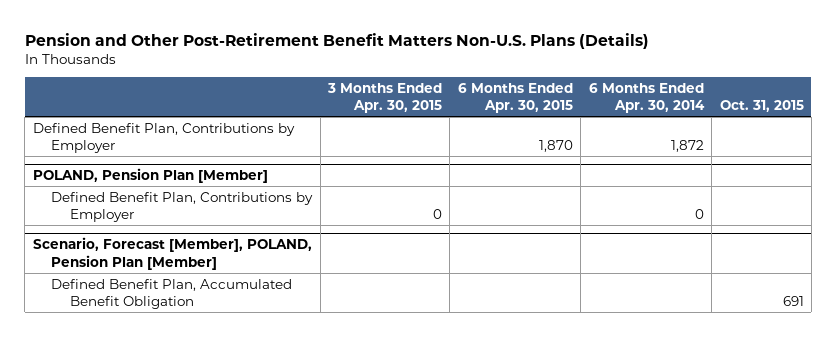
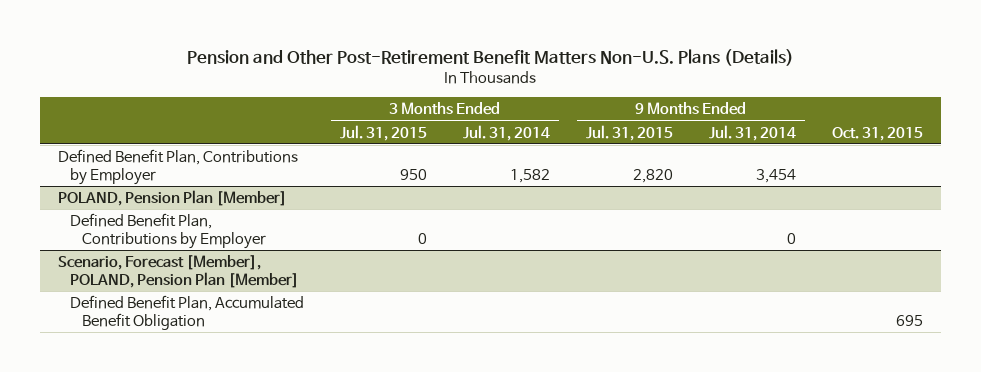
- | 3 Months Ended Apr. 30, 2015 | 6 Months Ended Apr. 30, 2015 | 6 Months Ended Apr. 30, 2014 | Oct. 31, 2015
+ | 3 Months Ended Jul. 31, 2015 | 3 Months Ended Jul. 31, 2014 | 9 Months Ended Jul. 31, 2015 | 9 Months Ended Jul. 31, 2014 | Oct. 31, 2015
@ Scenario, Forecast [Member], POLAND, Pension Plan [Member]
- Defined Benefit Plan, Accumulated Benefit Obligation | | | | 691
+ Defined Benefit Plan, Accumulated Benefit Obligation | | | | | 695

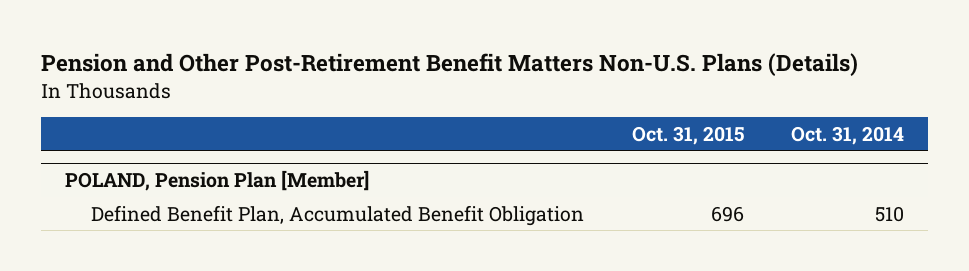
- | 3 Months Ended Jul. 31, 2015 | 3 Months Ended Jul. 31, 2014 | 9 Months Ended Jul. 31, 2015 | 9 Months Ended Jul. 31, 2014 | Oct. 31, 2015
+ | Oct. 31, 2015 | Oct. 31, 2014
- Defined Benefit Plan, Contributions by Employer | 950 | 1,582 | 2,820 | 3,454 |
@ POLAND, Pension Plan [Member]
- Defined Benefit Plan, Contributions by Employer | 0 | | | 0 |
- Scenario, Forecast [Member], POLAND, Pension Plan [Member]
- Defined Benefit Plan, Accumulated Benefit Obligation | | | | | 695
@ POLAND, Pension Plan [Member]
+ Defined Benefit Plan, Accumulated Benefit Obligation | 696 | 510

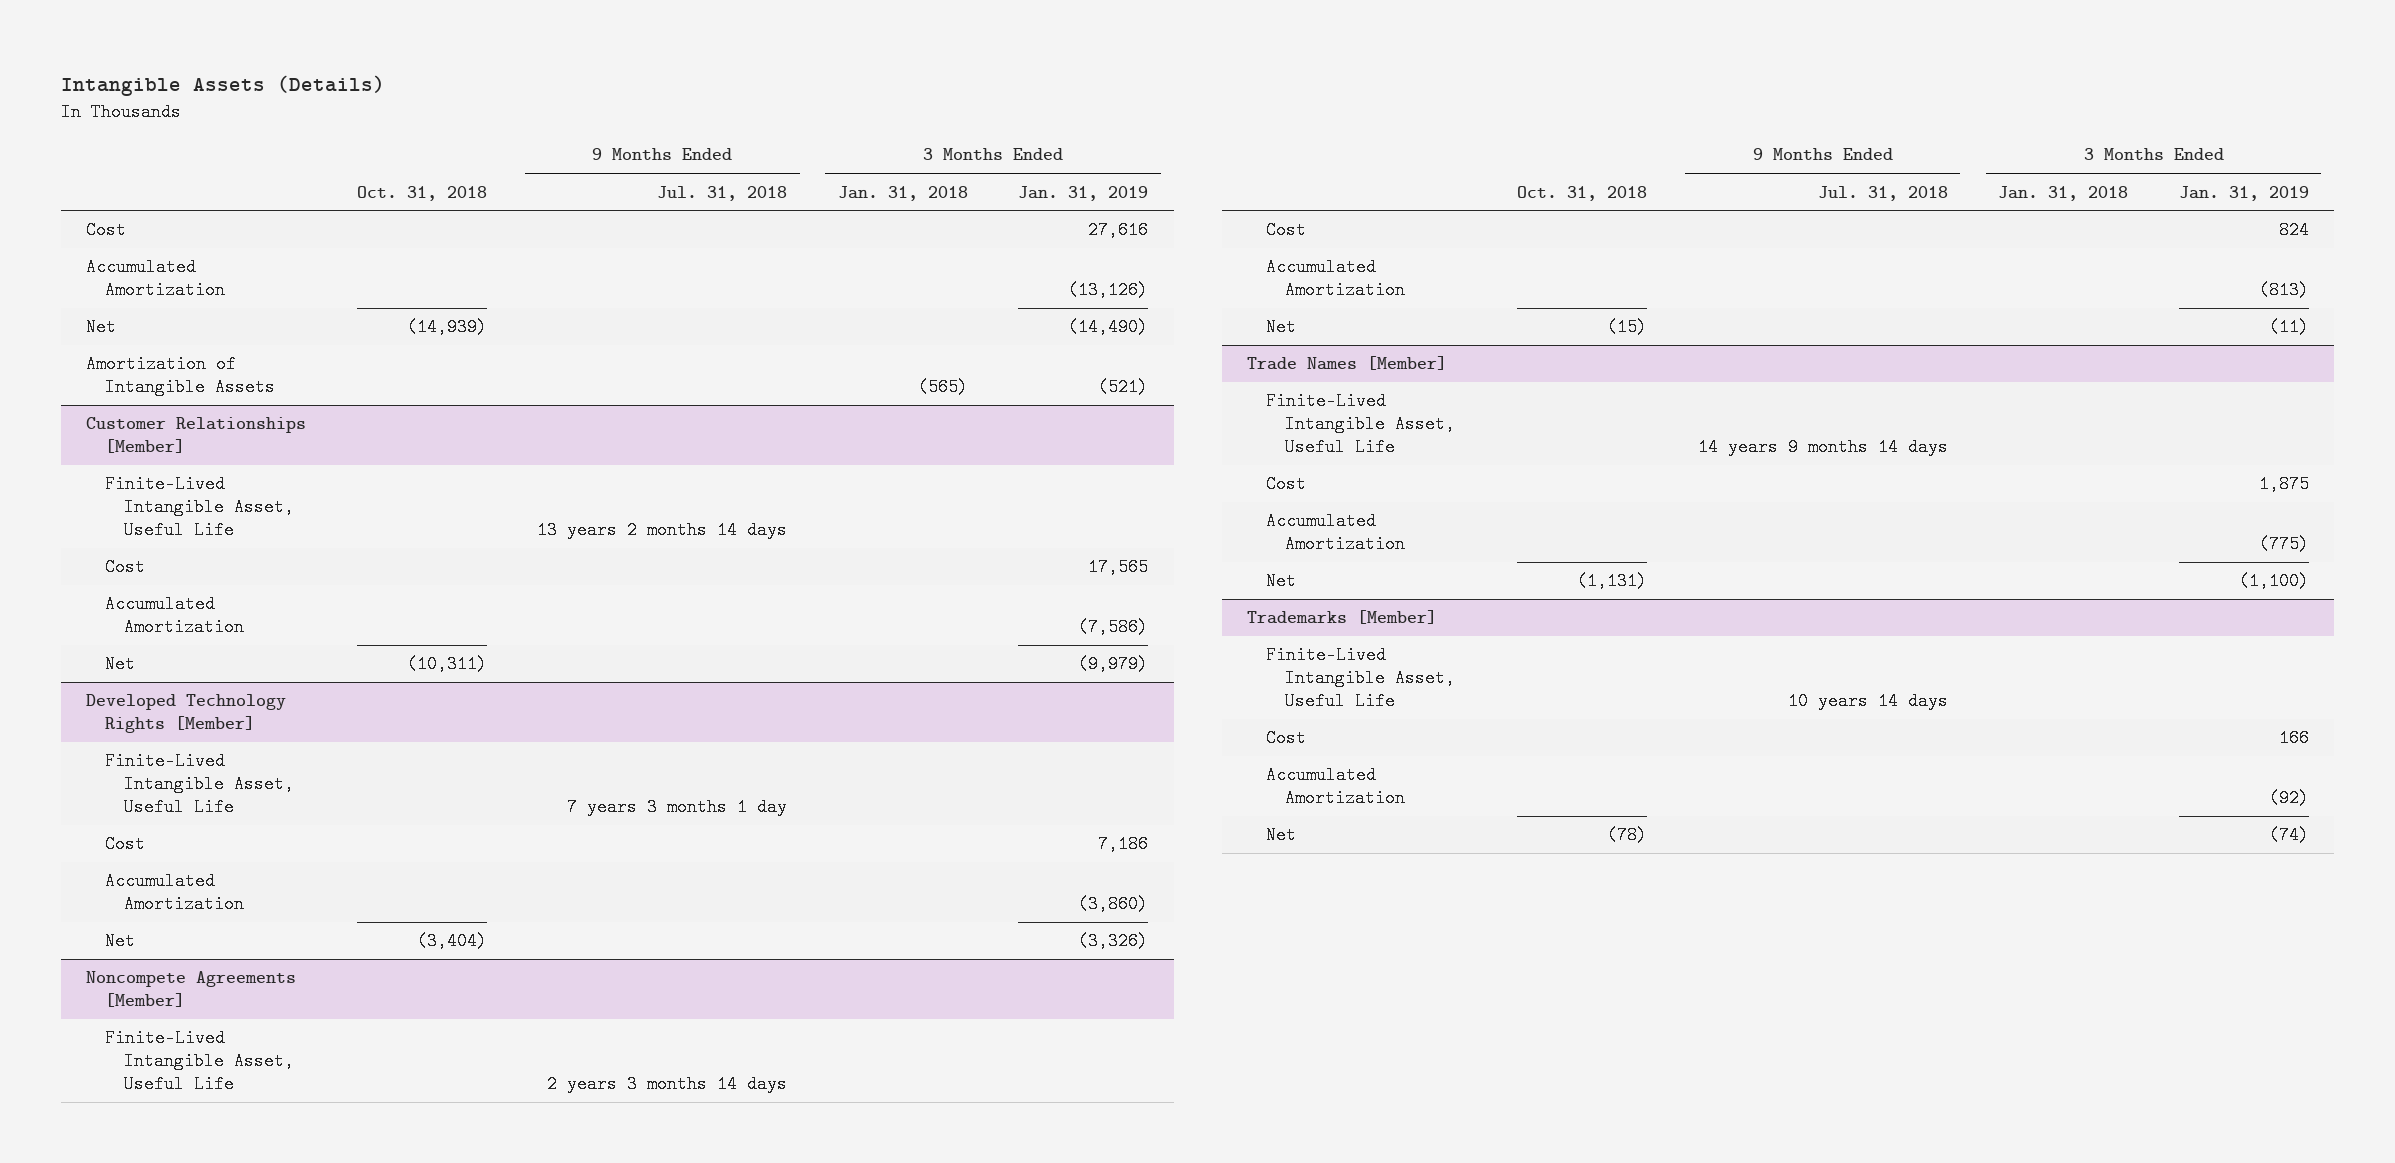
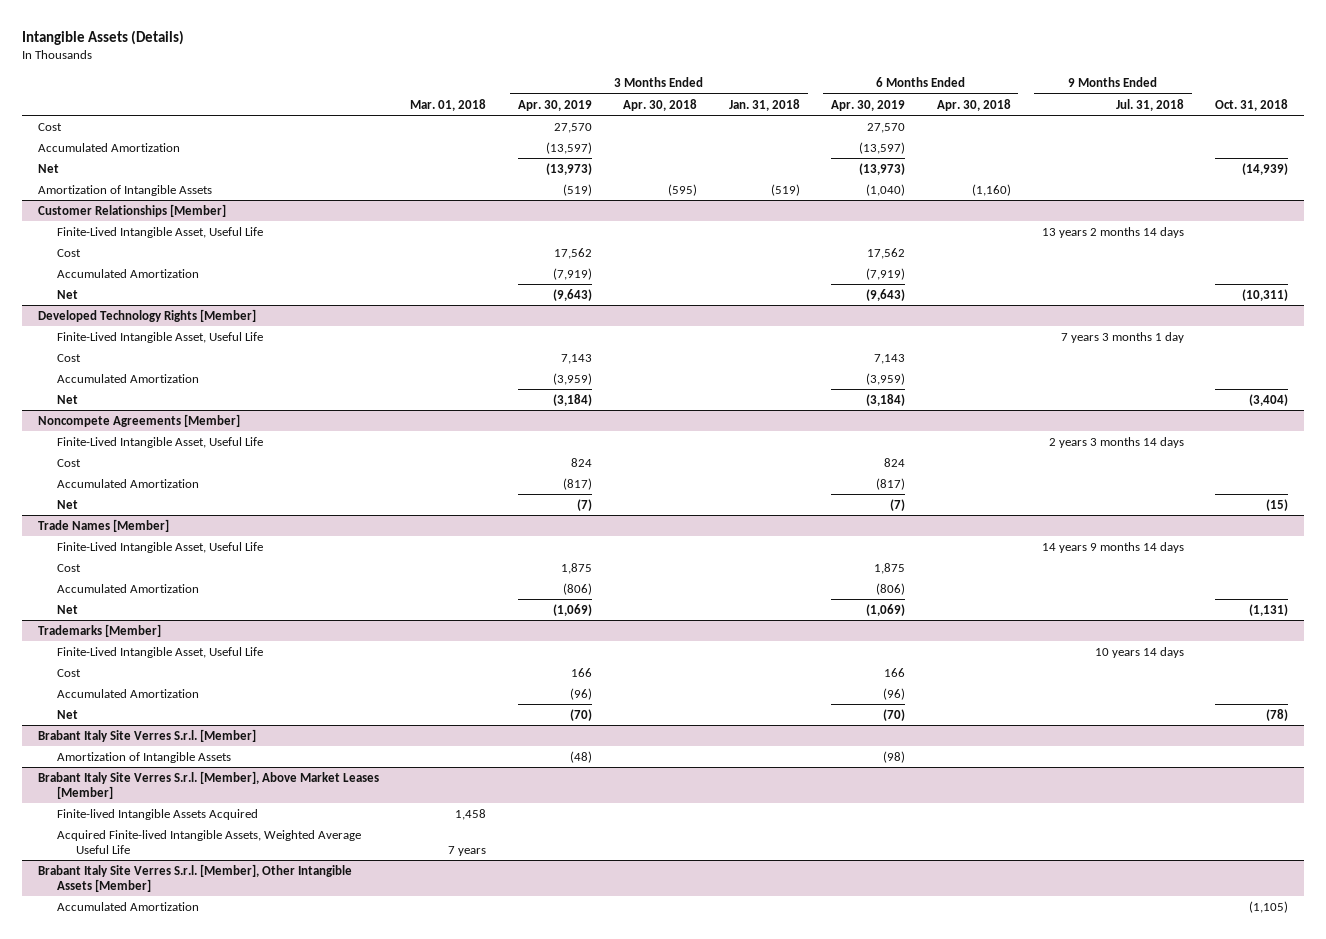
- | Oct. 31, 2018 | 9 Months Ended Jul. 31, 2018 | 3 Months Ended Jan. 31, 2018 | 3 Months Ended Jan. 31, 2019
+ | Mar. 01, 2018 | 3 Months Ended Apr. 30, 2019 | 3 Months Ended Apr. 30, 2018 | 3 Months Ended Jan. 31, 2018 | 6 Months Ended Apr. 30, 2019 | 6 Months Ended Apr. 30, 2018 | 9 Months Ended Jul. 31, 2018 | Oct. 31, 2018
- Amortization of Intangible Assets | | | (565) | (521)
+ Amortization of Intangible Assets | | (519) | (595) | (519) | (1,040) | (1,160) | |
+ Brabant Italy Site Verres S.r.l. [Member]
+ Amortization of Intangible Assets | | (48) | | | (98) | | |
+ Brabant Italy Site Verres S.r.l. [Member], Above Market Leases [Member]
+ Finite-lived Intangible Assets Acquired | 1,458 | | | | | | |
+ Acquired Finite-lived Intangible Assets, Weighted Average Useful Life | 7 years | | | | | | |
+ Brabant Italy Site Verres S.r.l. [Member], Other Intangible Assets [Member]
+ Accumulated Amortization | | | | | | | | (1,105)

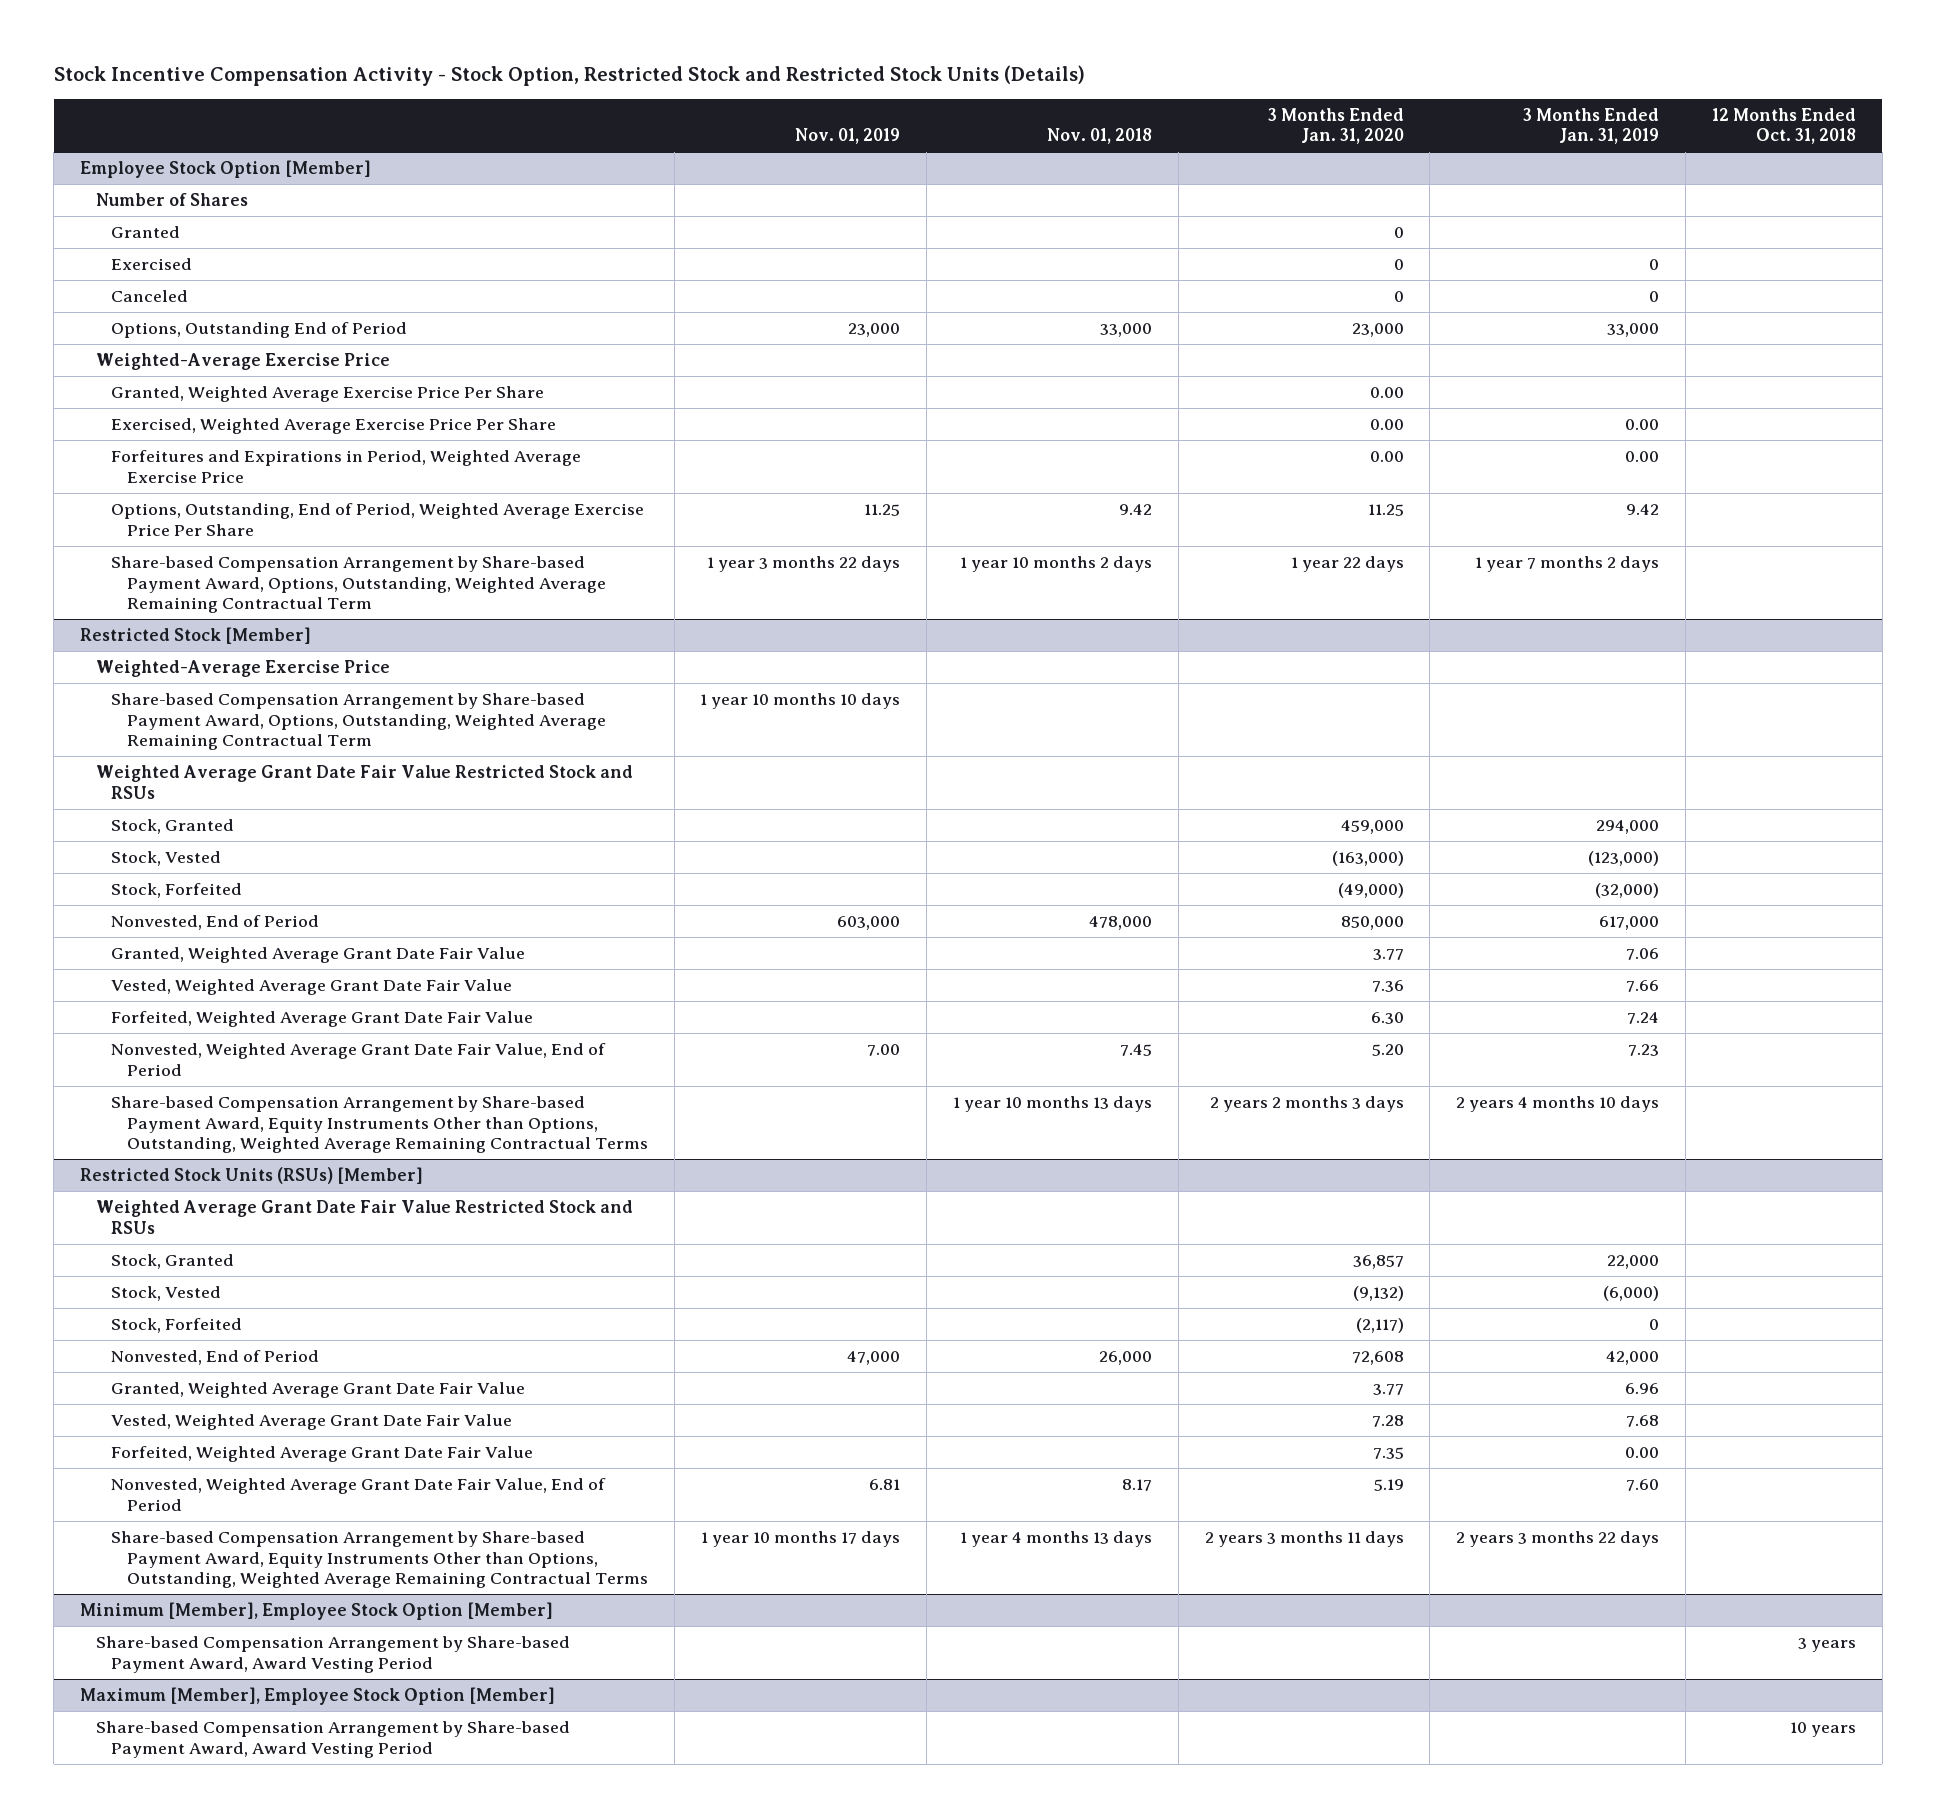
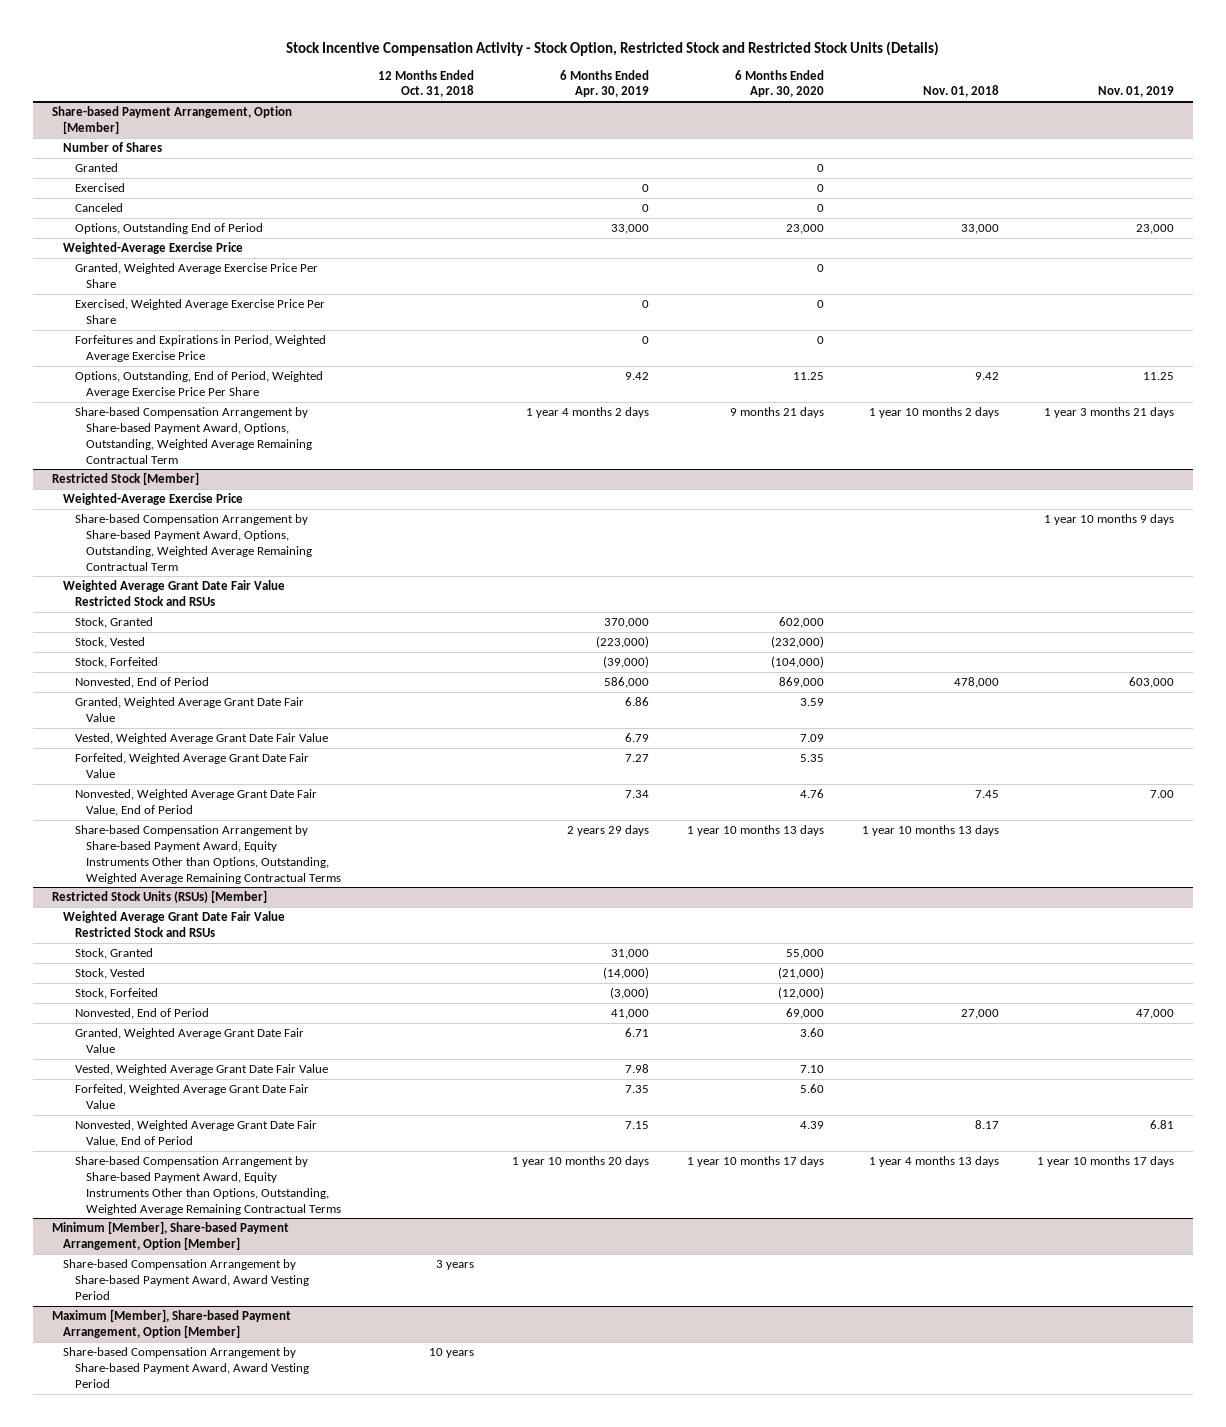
- | Nov. 01, 2019 | Nov. 01, 2018 | 3 Months Ended Jan. 31, 2020 | 3 Months Ended Jan. 31, 2019 | 12 Months Ended Oct. 31, 2018
+ | 12 Months Ended Oct. 31, 2018 | 6 Months Ended Apr. 30, 2019 | 6 Months Ended Apr. 30, 2020 | Nov. 01, 2018 | Nov. 01, 2019
- Employee Stock Option [Member]
+ Share-based Payment Arrangement, Option [Member]
- Share-based Compensation Arrangement by Share-based Payment Award, Options, Outstanding, Weighted Average Remaining Contractual Term | 1 year 3 months 22 days | 1 year 10 months 2 days | 1 year 22 days | 1 year 7 months 2 days |
+ Share-based Compensation Arrangement by Share-based Payment Award, Options, Outstanding, Weighted Average Remaining Contractual Term | | 1 year 4 months 2 days | 9 months 21 days | 1 year 10 months 2 days | 1 year 3 months 21 days
@ Restricted Stock [Member]
- Share-based Compensation Arrangement by Share-based Payment Award, Options, Outstanding, Weighted Average Remaining Contractual Term | 1 year 10 months 10 days | | | |
+ Share-based Compensation Arrangement by Share-based Payment Award, Options, Outstanding, Weighted Average Remaining Contractual Term | | | | | 1 year 10 months 9 days
@ Restricted Stock Units (RSUs) [Member]
- Nonvested, End of Period | 47,000 | 26,000 | 72,608 | 42,000 |
+ Nonvested, End of Period | | 41,000 | 69,000 | 27,000 | 47,000
- Minimum [Member], Employee Stock Option [Member]
+ Minimum [Member], Share-based Payment Arrangement, Option [Member]
- Maximum [Member], Employee Stock Option [Member]
+ Maximum [Member], Share-based Payment Arrangement, Option [Member]

